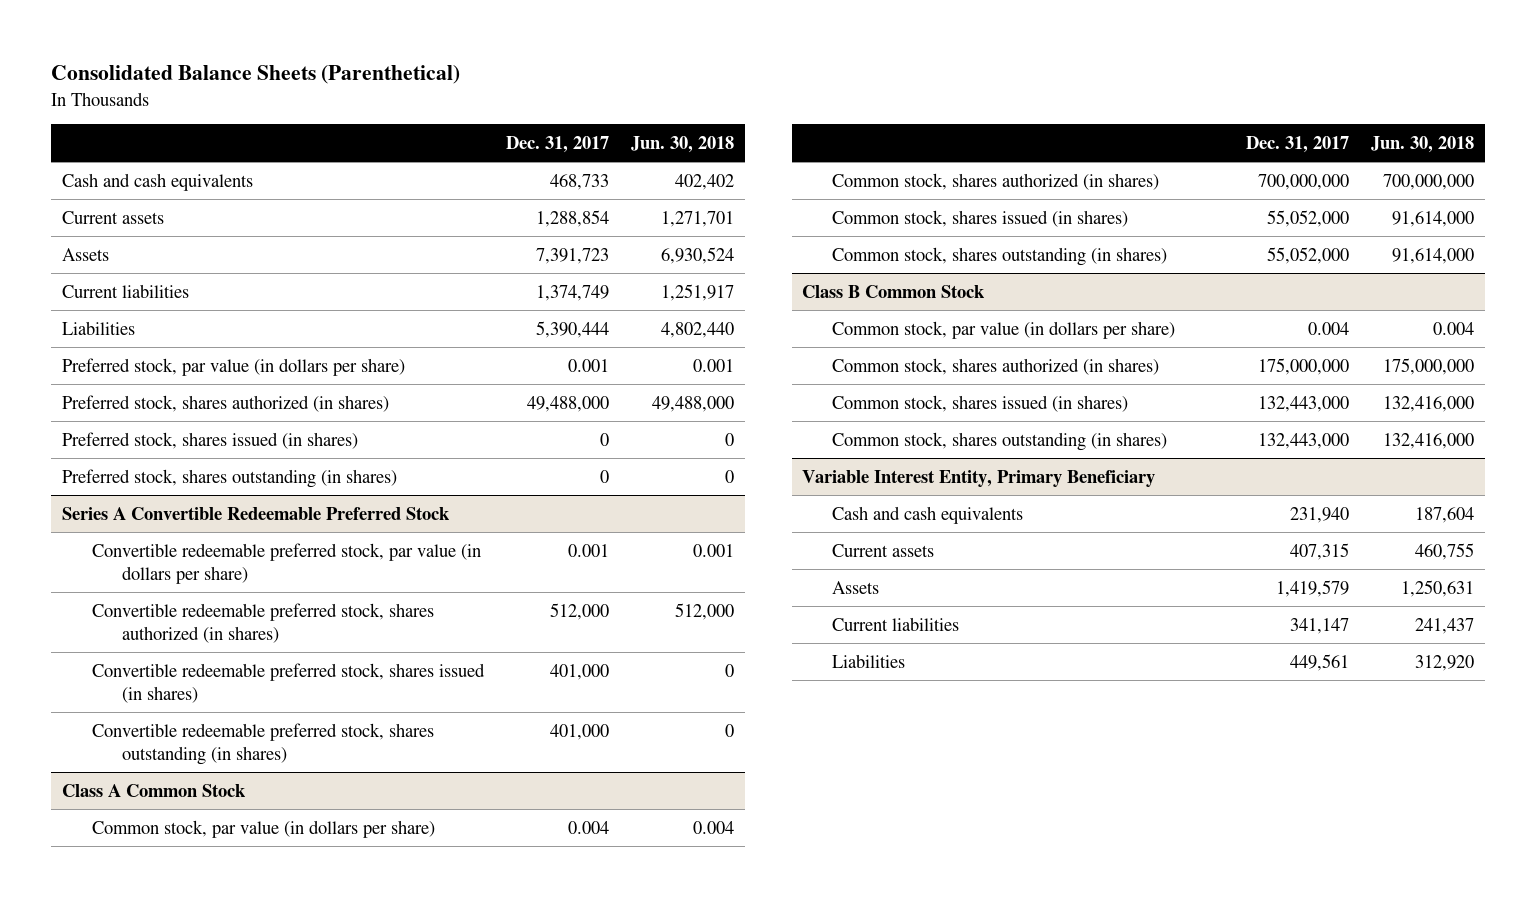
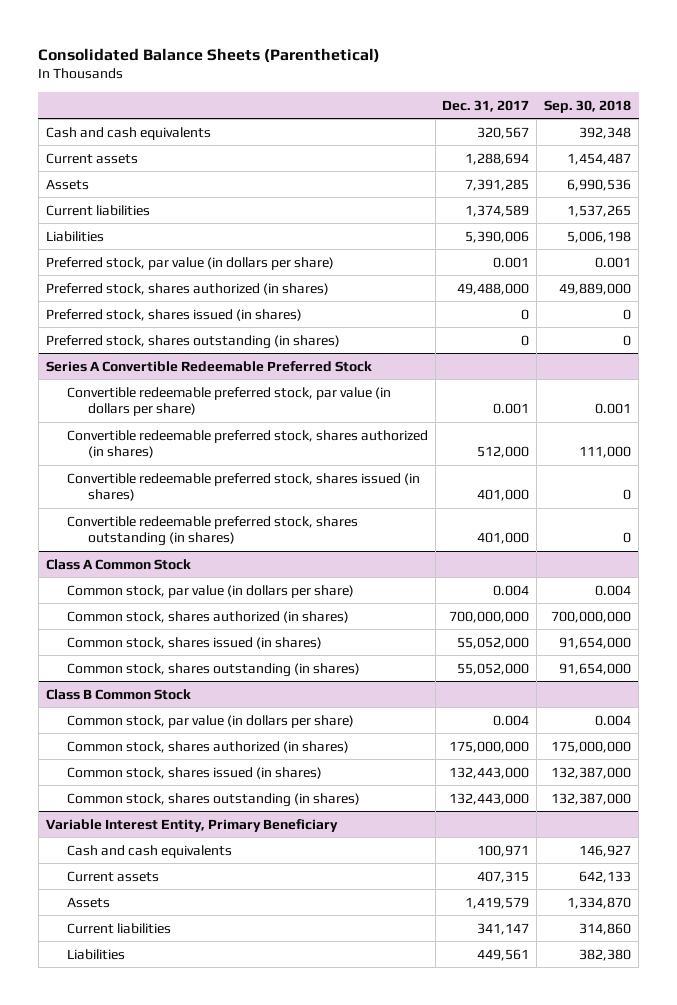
- | Dec. 31, 2017 | Jun. 30, 2018
+ | Dec. 31, 2017 | Sep. 30, 2018
- Cash and cash equivalents | 468,733 | 402,402
- Current assets | 1,288,854 | 1,271,701
- Assets | 7,391,723 | 6,930,524
- Current liabilities | 1,374,749 | 1,251,917
- Liabilities | 5,390,444 | 4,802,440
+ Cash and cash equivalents | 320,567 | 392,348
+ Current assets | 1,288,694 | 1,454,487
+ Assets | 7,391,285 | 6,990,536
+ Current liabilities | 1,374,589 | 1,537,265
+ Liabilities | 5,390,006 | 5,006,198
@ Variable Interest Entity, Primary Beneficiary
- Cash and cash equivalents | 231,940 | 187,604
+ Cash and cash equivalents | 100,971 | 146,927

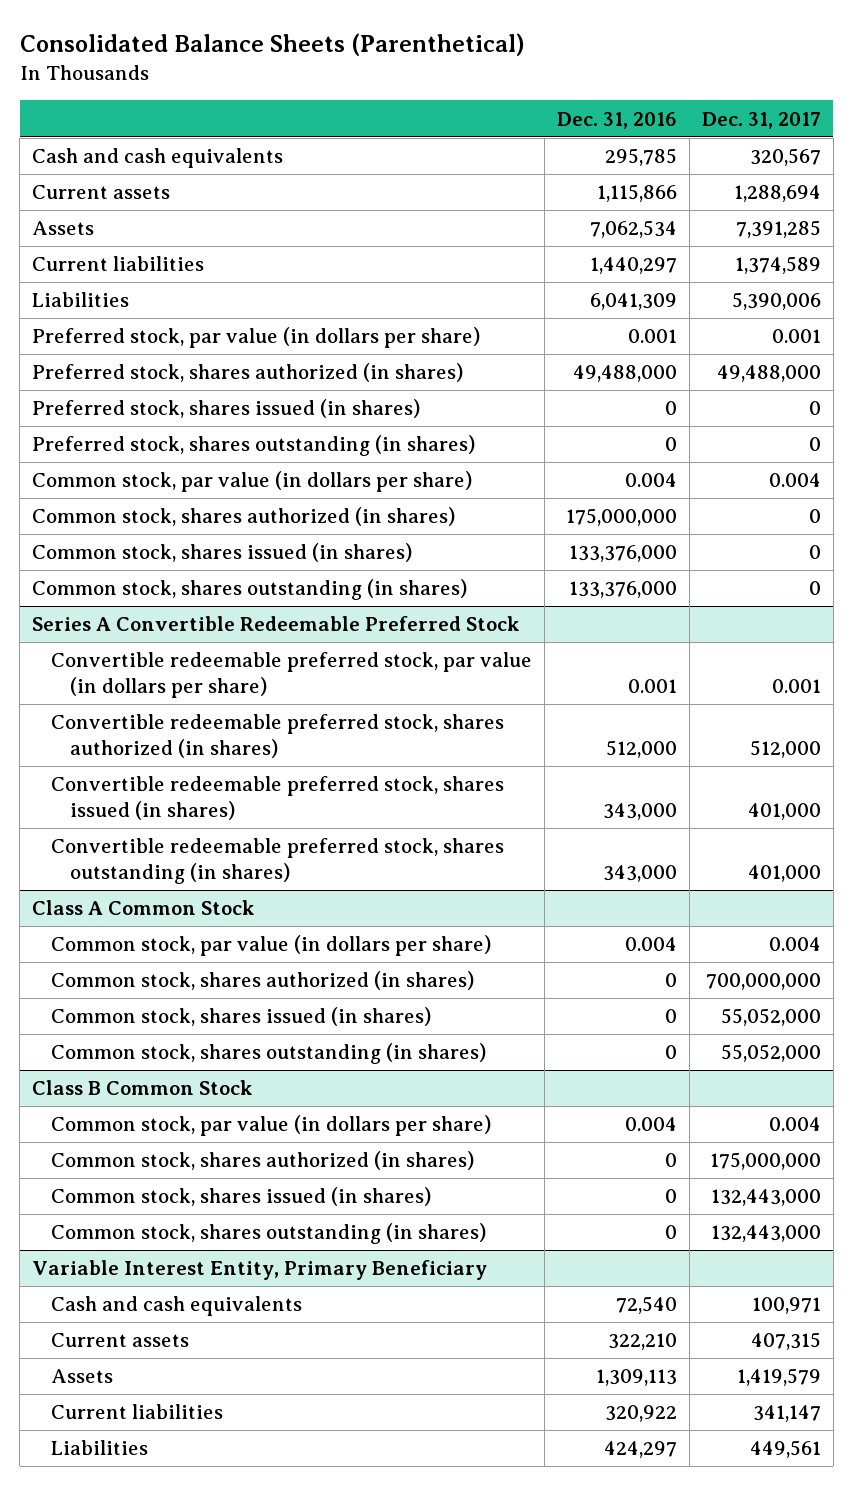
- | Dec. 31, 2017 | Sep. 30, 2018
+ | Dec. 31, 2016 | Dec. 31, 2017
+ Common stock, par value (in dollars per share) | 0.004 | 0.004
+ Common stock, shares authorized (in shares) | 175,000,000 | 0
+ Common stock, shares issued (in shares) | 133,376,000 | 0
+ Common stock, shares outstanding (in shares) | 133,376,000 | 0

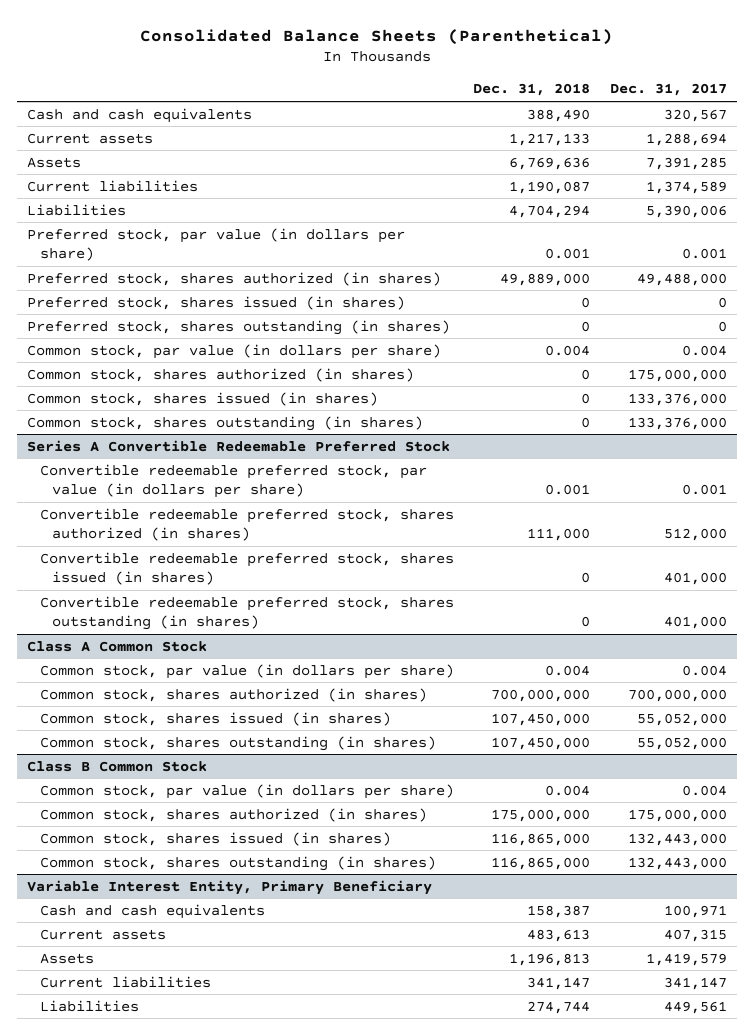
- | Dec. 31, 2016 | Dec. 31, 2017
+ | Dec. 31, 2018 | Dec. 31, 2017
- Common stock, shares authorized (in shares) | 175,000,000 | 0
- Common stock, shares issued (in shares) | 133,376,000 | 0
- Common stock, shares outstanding (in shares) | 133,376,000 | 0
+ Common stock, shares authorized (in shares) | 0 | 175,000,000
+ Common stock, shares issued (in shares) | 0 | 133,376,000
+ Common stock, shares outstanding (in shares) | 0 | 133,376,000

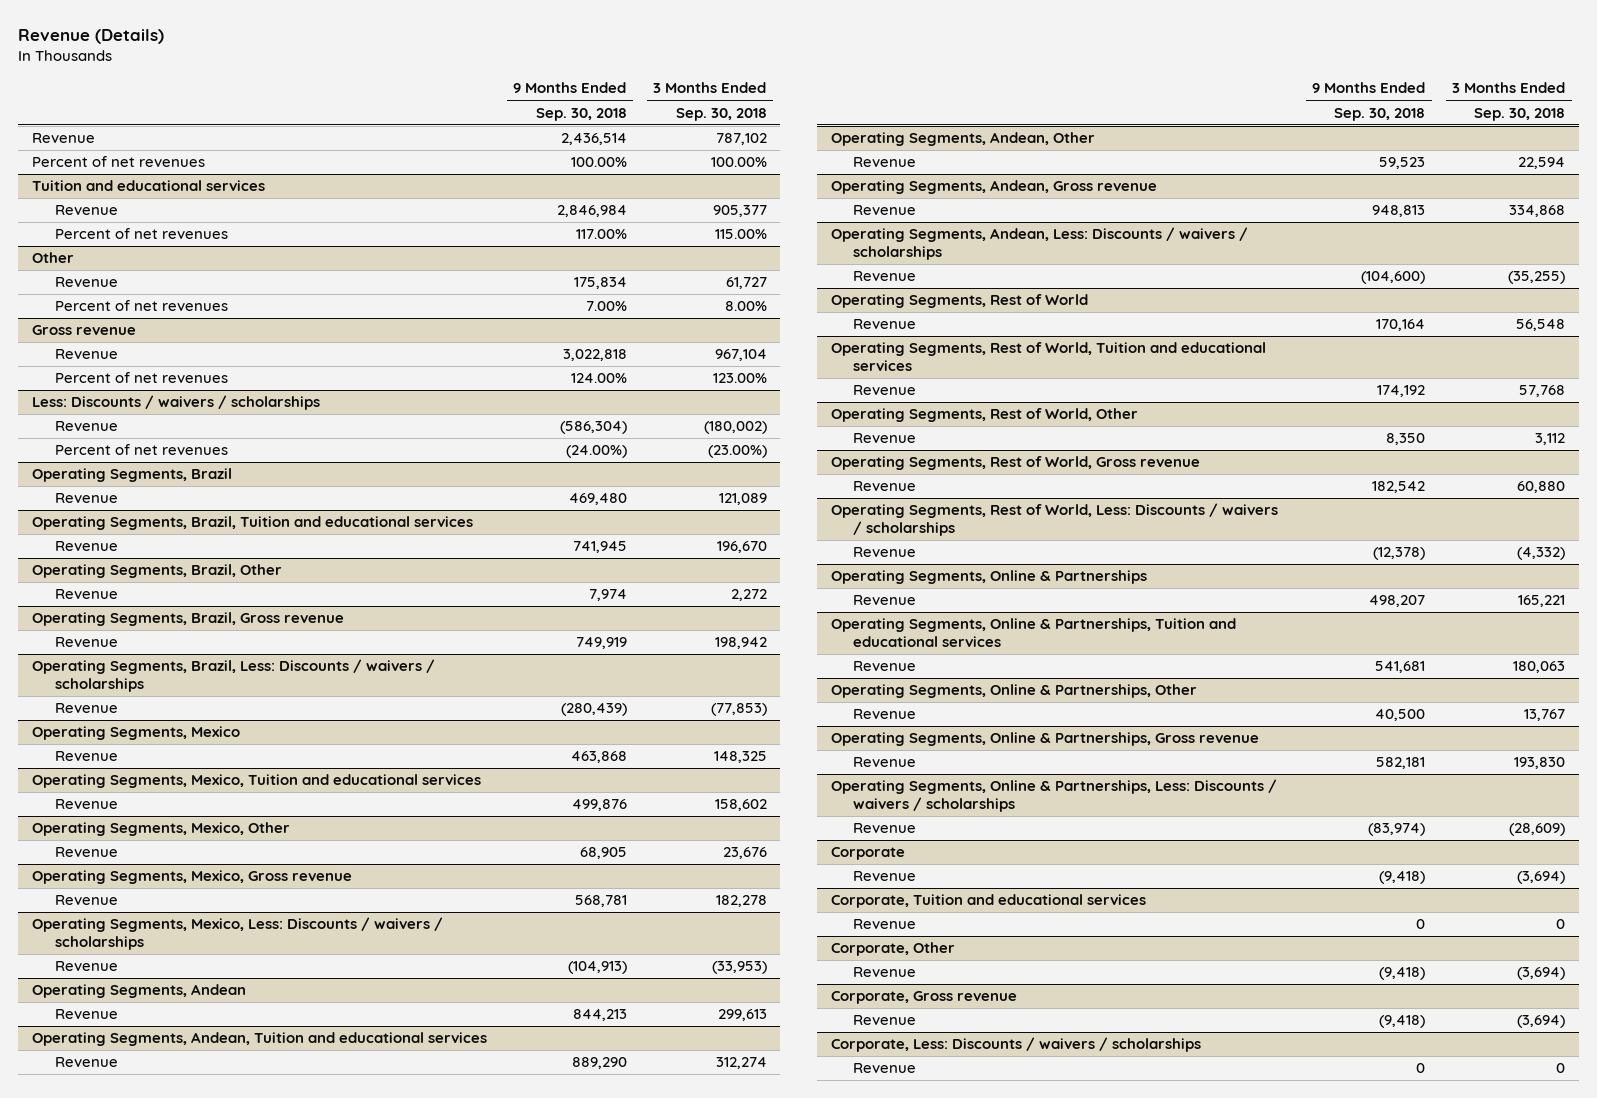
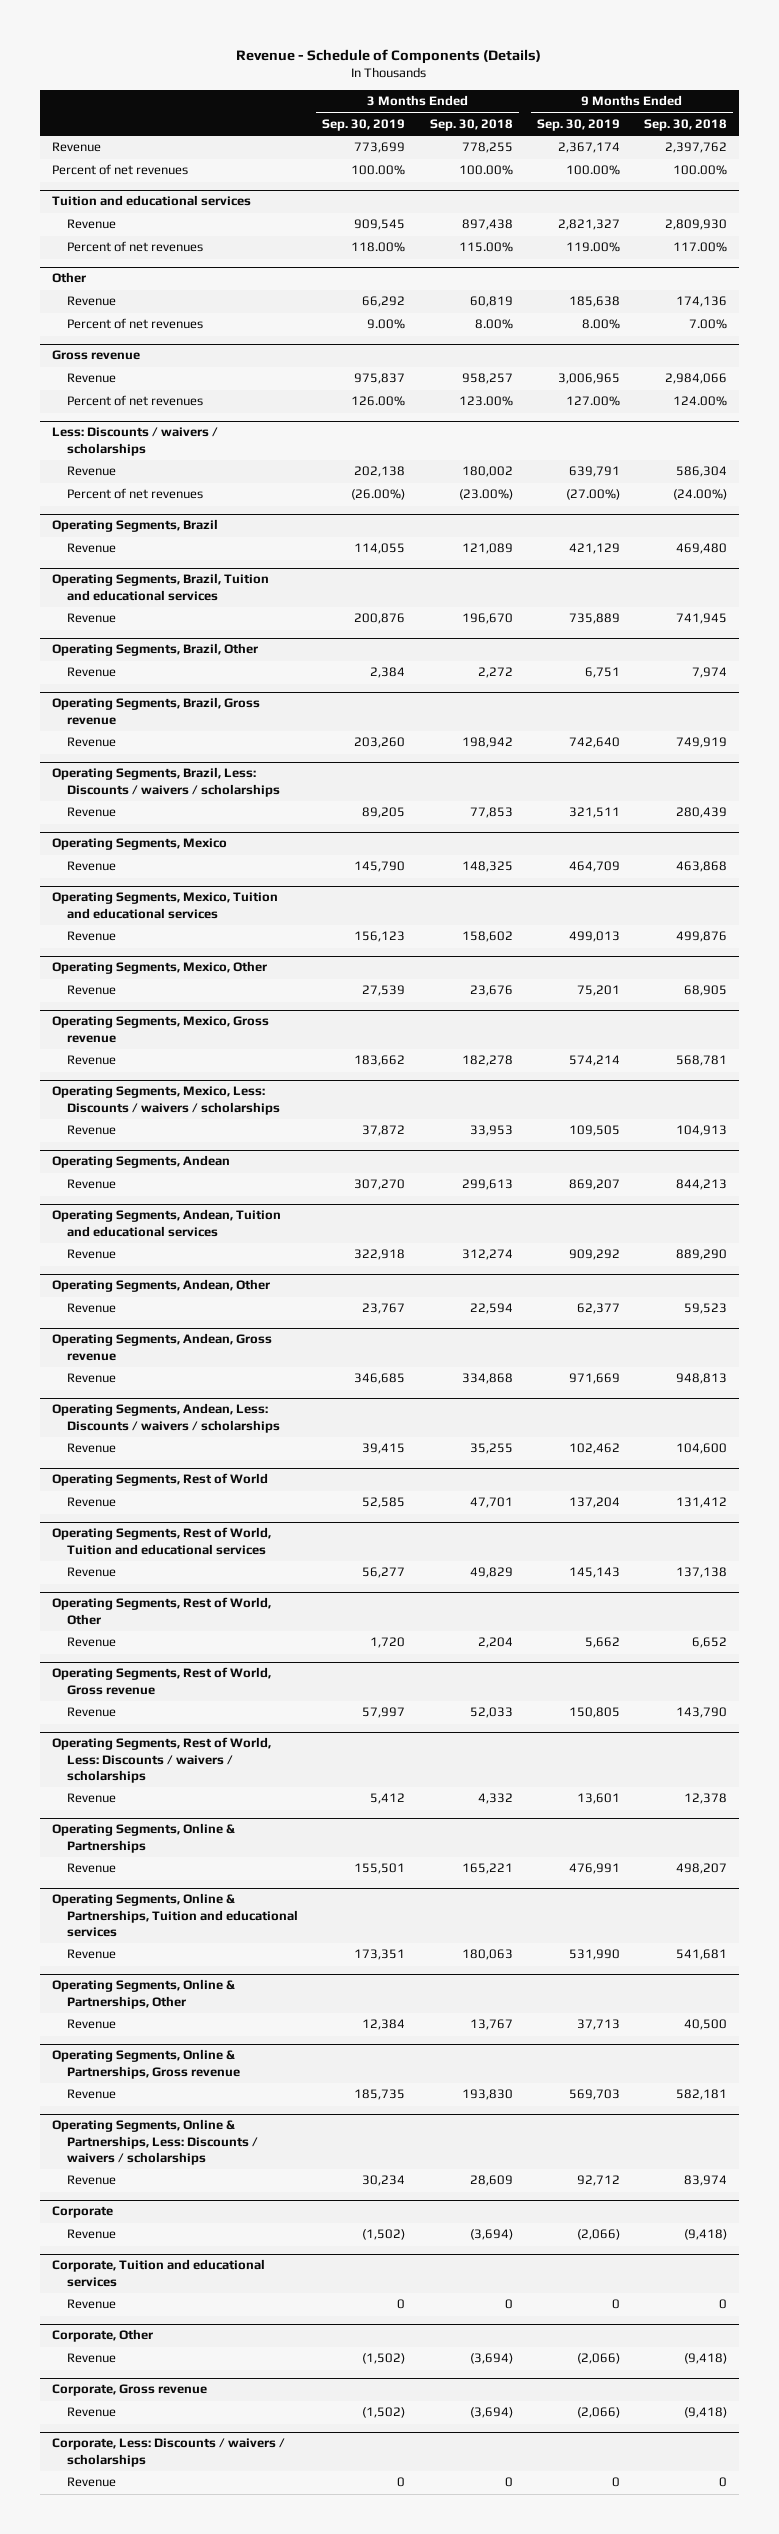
- Revenue (Details)
+ Revenue - Schedule of Components (Details)
- | 9 Months Ended Sep. 30, 2018 | 3 Months Ended Sep. 30, 2018
+ | 3 Months Ended Sep. 30, 2019 | 3 Months Ended Sep. 30, 2018 | 9 Months Ended Sep. 30, 2019 | 9 Months Ended Sep. 30, 2018
- Revenue | 2,436,514 | 787,102
+ Revenue | 773,699 | 778,255 | 2,367,174 | 2,397,762
@ Tuition and educational services
- Revenue | 2,846,984 | 905,377
+ Revenue | 909,545 | 897,438 | 2,821,327 | 2,809,930
@ Other
- Revenue | 175,834 | 61,727
+ Revenue | 66,292 | 60,819 | 185,638 | 174,136
@ Gross revenue
- Revenue | 3,022,818 | 967,104
+ Revenue | 975,837 | 958,257 | 3,006,965 | 2,984,066
@ Less: Discounts / waivers / scholarships
- Revenue | (586,304) | (180,002)
+ Revenue | 202,138 | 180,002 | 639,791 | 586,304
@ Operating Segments, Brazil, Less: Discounts / waivers / scholarships
- Revenue | (280,439) | (77,853)
+ Revenue | 89,205 | 77,853 | 321,511 | 280,439
@ Operating Segments, Mexico, Less: Discounts / waivers / scholarships
- Revenue | (104,913) | (33,953)
+ Revenue | 37,872 | 33,953 | 109,505 | 104,913
@ Operating Segments, Andean, Less: Discounts / waivers / scholarships
- Revenue | (104,600) | (35,255)
+ Revenue | 39,415 | 35,255 | 102,462 | 104,600
@ Operating Segments, Rest of World
- Revenue | 170,164 | 56,548
+ Revenue | 52,585 | 47,701 | 137,204 | 131,412
@ Operating Segments, Rest of World, Tuition and educational services
- Revenue | 174,192 | 57,768
+ Revenue | 56,277 | 49,829 | 145,143 | 137,138
@ Operating Segments, Rest of World, Other
- Revenue | 8,350 | 3,112
+ Revenue | 1,720 | 2,204 | 5,662 | 6,652
@ Operating Segments, Rest of World, Gross revenue
- Revenue | 182,542 | 60,880
+ Revenue | 57,997 | 52,033 | 150,805 | 143,790
@ Operating Segments, Rest of World, Less: Discounts / waivers / scholarships
- Revenue | (12,378) | (4,332)
+ Revenue | 5,412 | 4,332 | 13,601 | 12,378
@ Operating Segments, Online & Partnerships, Less: Discounts / waivers / scholarships
- Revenue | (83,974) | (28,609)
+ Revenue | 30,234 | 28,609 | 92,712 | 83,974

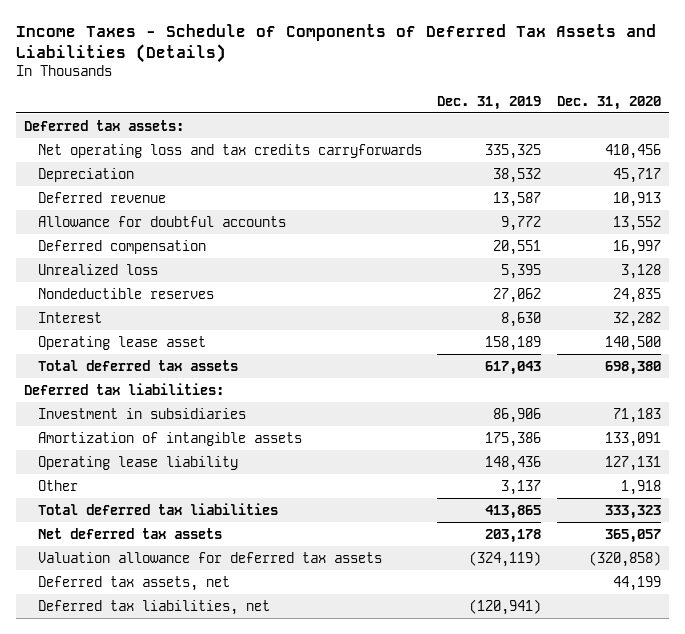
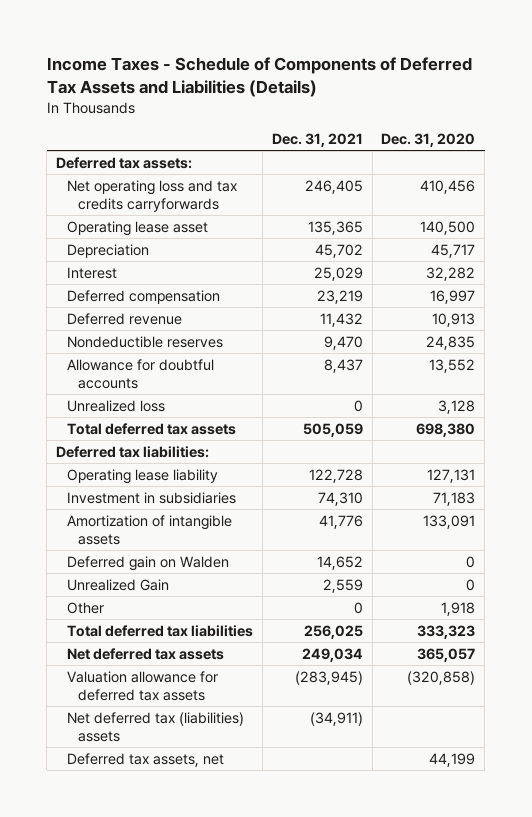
- | Dec. 31, 2019 | Dec. 31, 2020
+ | Dec. 31, 2021 | Dec. 31, 2020
moved up: Operating lease asset | 135,365 | 140,500
moved up: Interest | 25,029 | 32,282
moved up: Deferred compensation | 23,219 | 16,997
moved up: Nondeductible reserves | 9,470 | 24,835
moved up: Operating lease liability | 122,728 | 127,131
+ Deferred gain on Walden | 14,652 | 0
+ Unrealized Gain | 2,559 | 0
+ Net deferred tax (liabilities) assets | (34,911) |
- Deferred tax liabilities, net | (120,941) |

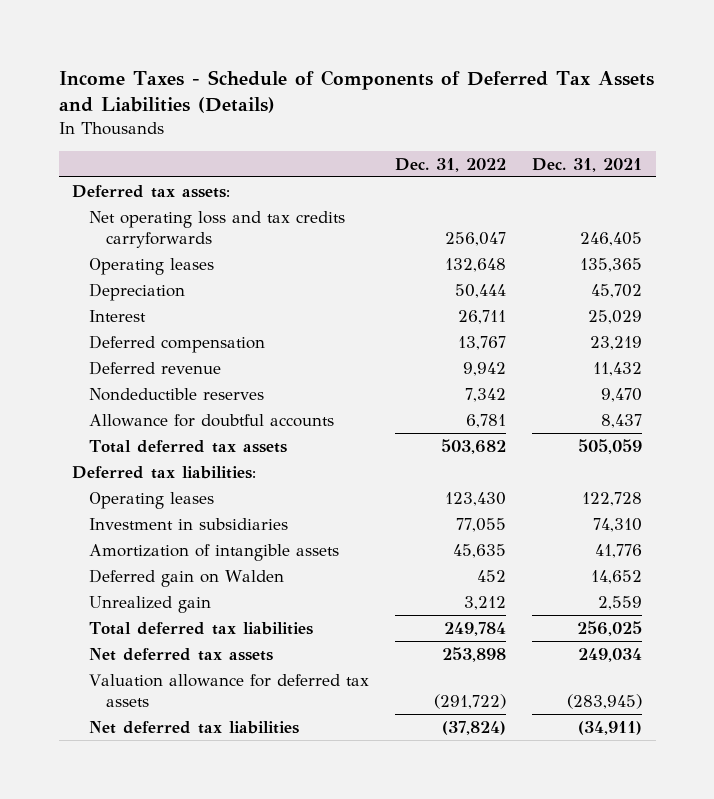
- | Dec. 31, 2021 | Dec. 31, 2020
+ | Dec. 31, 2022 | Dec. 31, 2021
- Operating lease asset | 135,365 | 140,500
+ Operating leases | 132,648 | 135,365
- Unrealized loss | 0 | 3,128
- Operating lease liability | 122,728 | 127,131
+ Operating leases | 123,430 | 122,728
- Unrealized Gain | 2,559 | 0
- Other | 0 | 1,918
+ Unrealized gain | 3,212 | 2,559
- Net deferred tax (liabilities) assets | (34,911) |
- Deferred tax assets, net | | 44,199
+ Net deferred tax liabilities | (37,824) | (34,911)

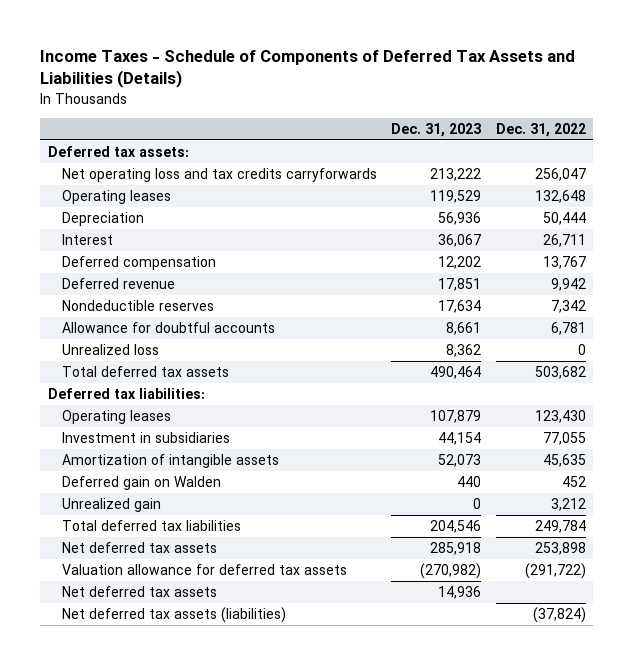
- | Dec. 31, 2022 | Dec. 31, 2021
+ | Dec. 31, 2023 | Dec. 31, 2022
+ Unrealized loss | 8,362 | 0
- Net deferred tax liabilities | (37,824) | (34,911)
+ Net deferred tax assets | 14,936 |
+ Net deferred tax assets (liabilities) | | (37,824)

